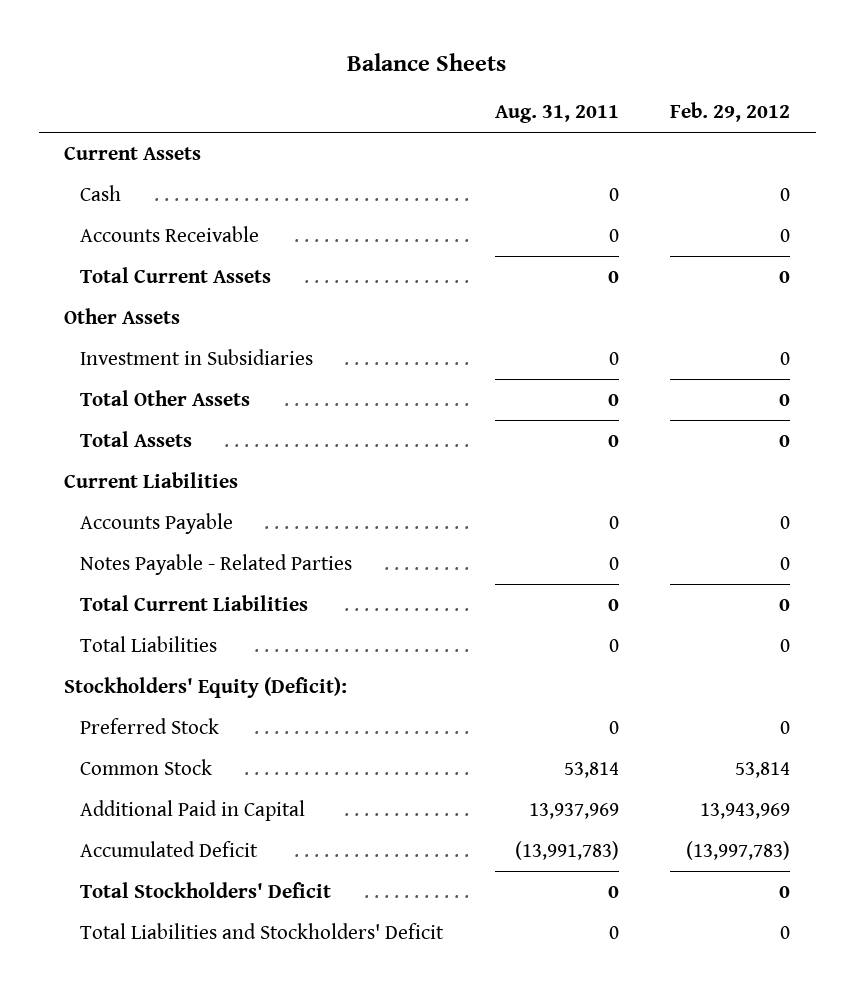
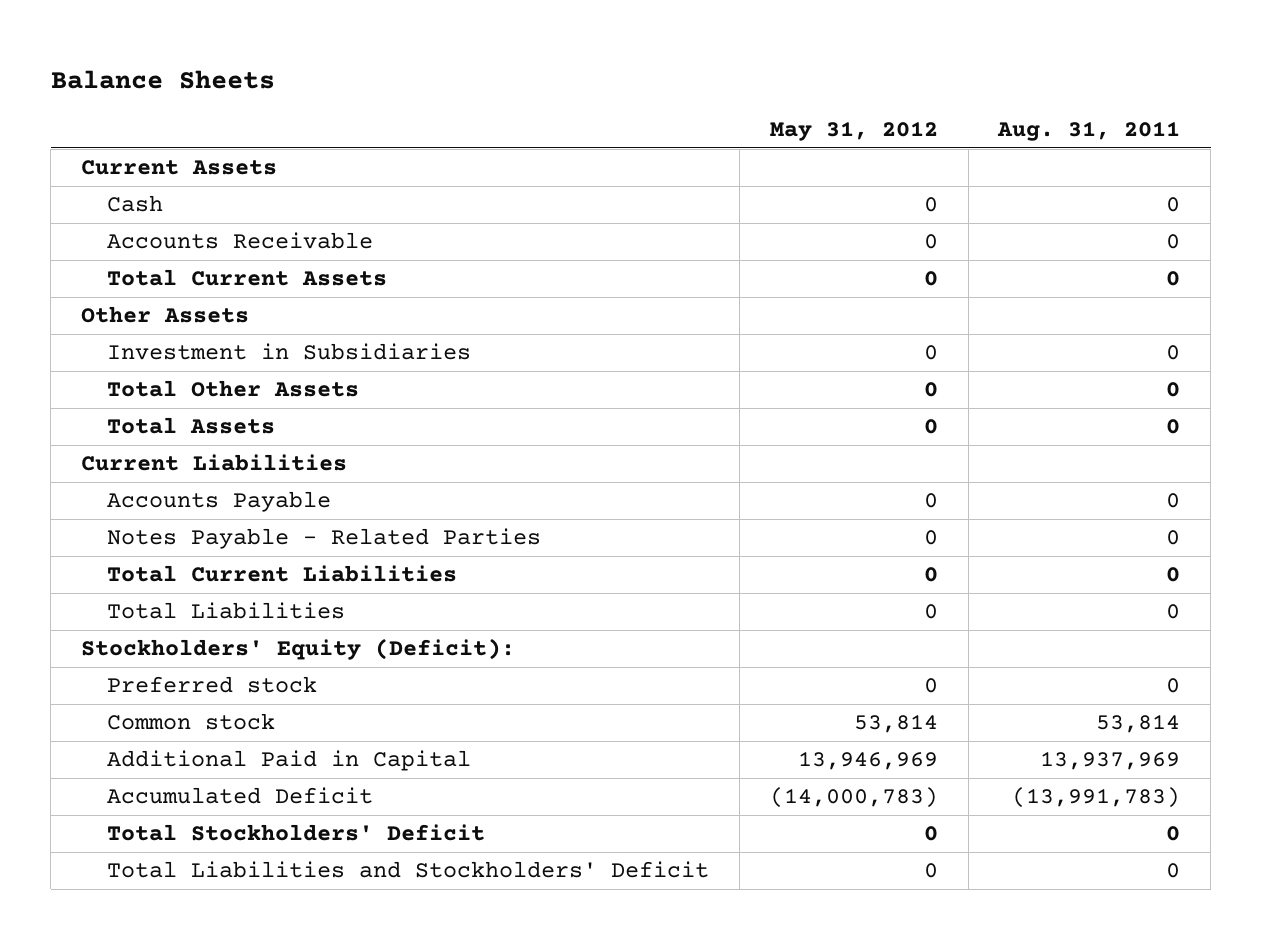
- | Aug. 31, 2011 | Feb. 29, 2012
+ | May 31, 2012 | Aug. 31, 2011
- Preferred Stock | 0 | 0
- Common Stock | 53,814 | 53,814
+ Preferred stock | 0 | 0
+ Common stock | 53,814 | 53,814

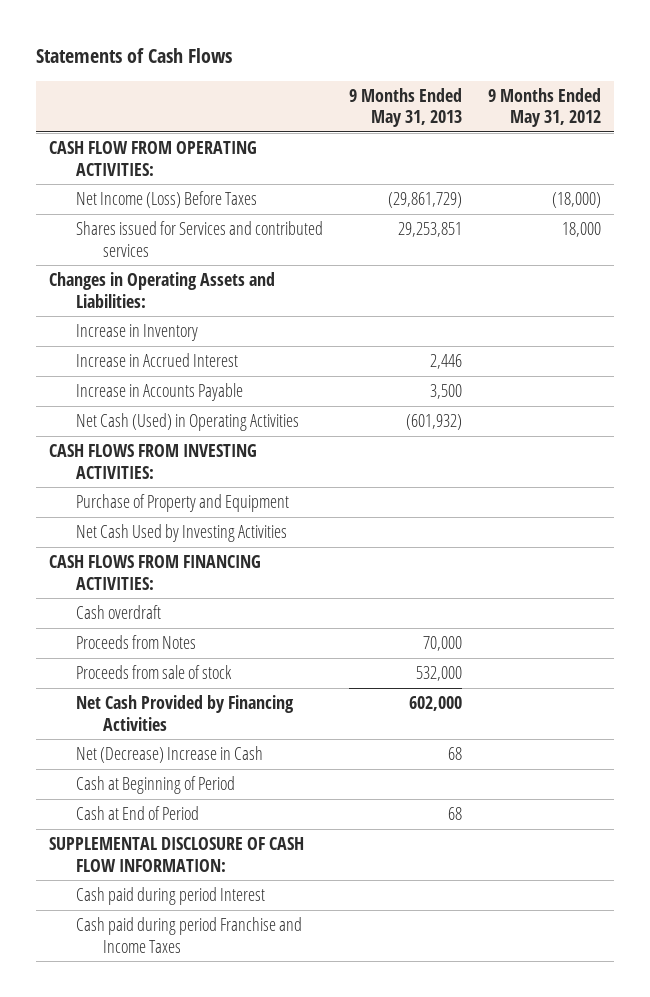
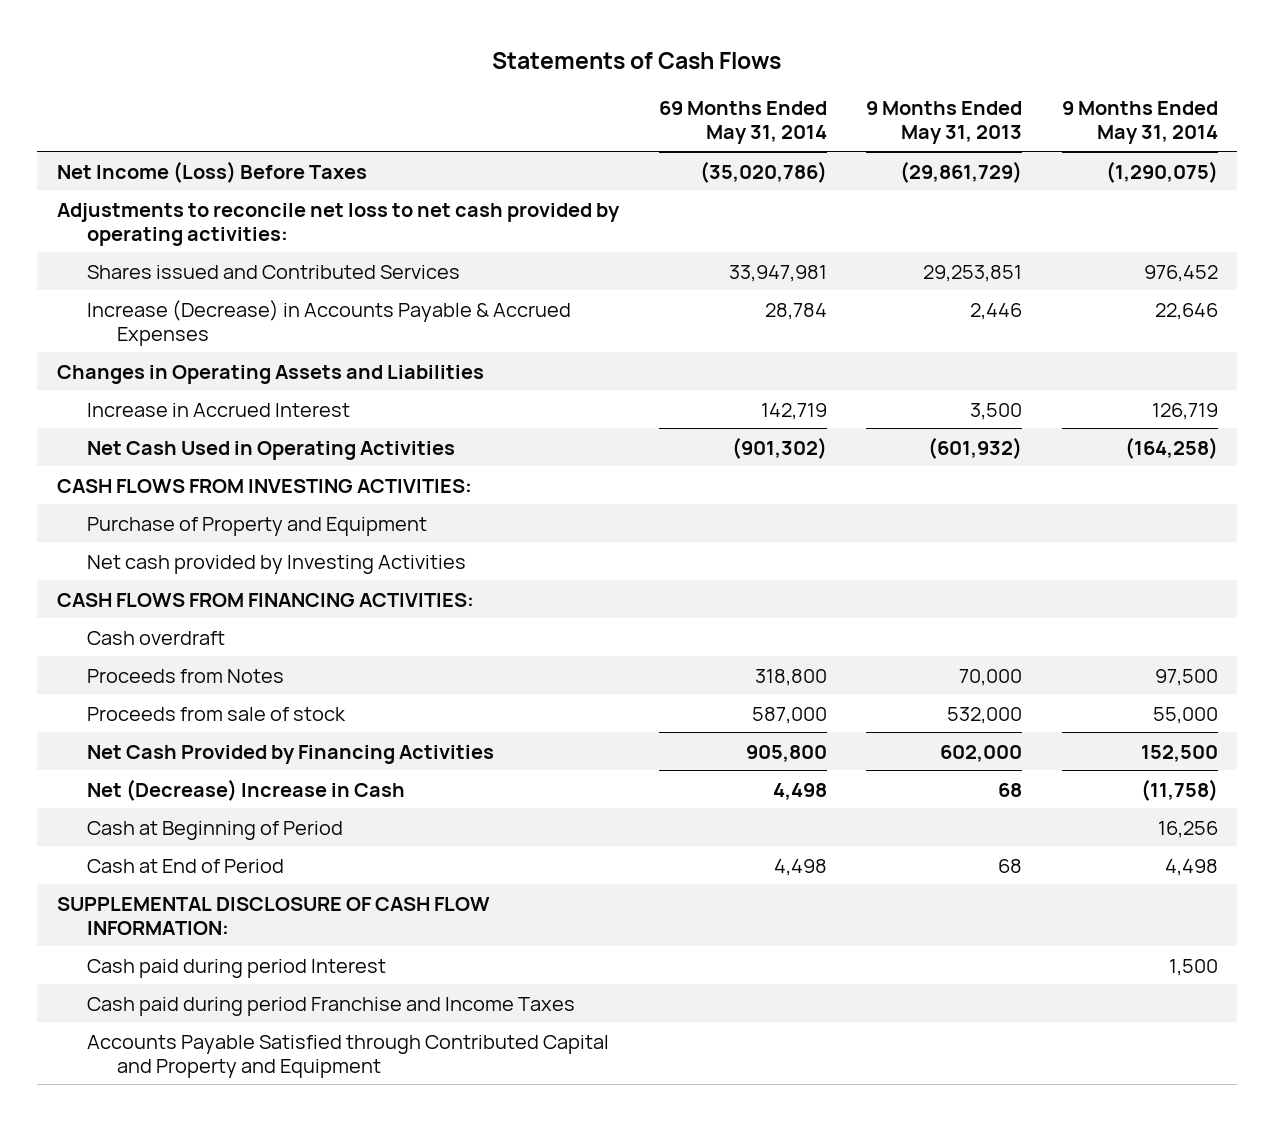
- | 9 Months Ended May 31, 2013 | 9 Months Ended May 31, 2012
+ | 69 Months Ended May 31, 2014 | 9 Months Ended May 31, 2013 | 9 Months Ended May 31, 2014
- CASH FLOW FROM OPERATING ACTIVITIES:
- Shares issued for Services and contributed services | 29,253,851 | 18,000
- Changes in Operating Assets and Liabilities:
- Increase in Inventory
- Increase in Accrued Interest | 2,446 |
- Increase in Accounts Payable | 3,500 |
- Net Cash (Used) in Operating Activities | (601,932) |
+ Adjustments to reconcile net loss to net cash provided by operating activities:
+ Shares issued and Contributed Services | 33,947,981 | 29,253,851 | 976,452
+ Increase (Decrease) in Accounts Payable & Accrued Expenses | 28,784 | 2,446 | 22,646
+ Changes in Operating Assets and Liabilities
+ Increase in Accrued Interest | 142,719 | 3,500 | 126,719
+ Net Cash Used in Operating Activities | (901,302) | (601,932) | (164,258)
- Net Cash Used by Investing Activities
+ Net cash provided by Investing Activities
+ Accounts Payable Satisfied through Contributed Capital and Property and Equipment

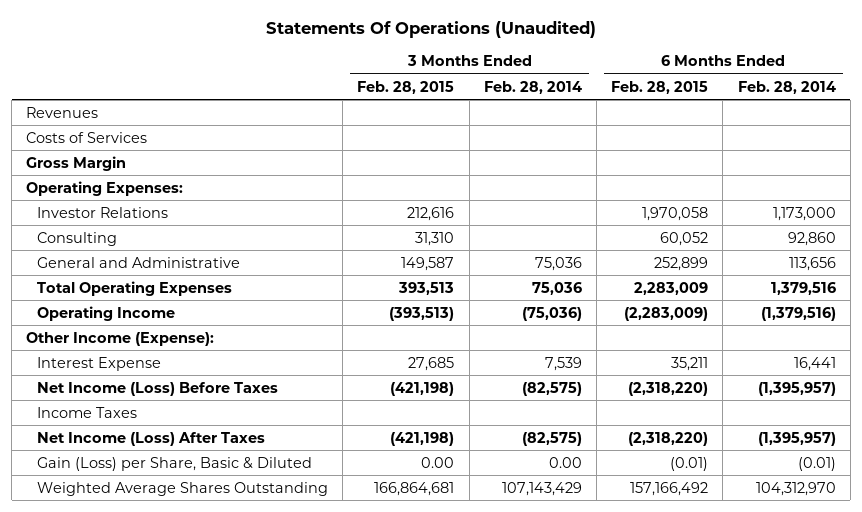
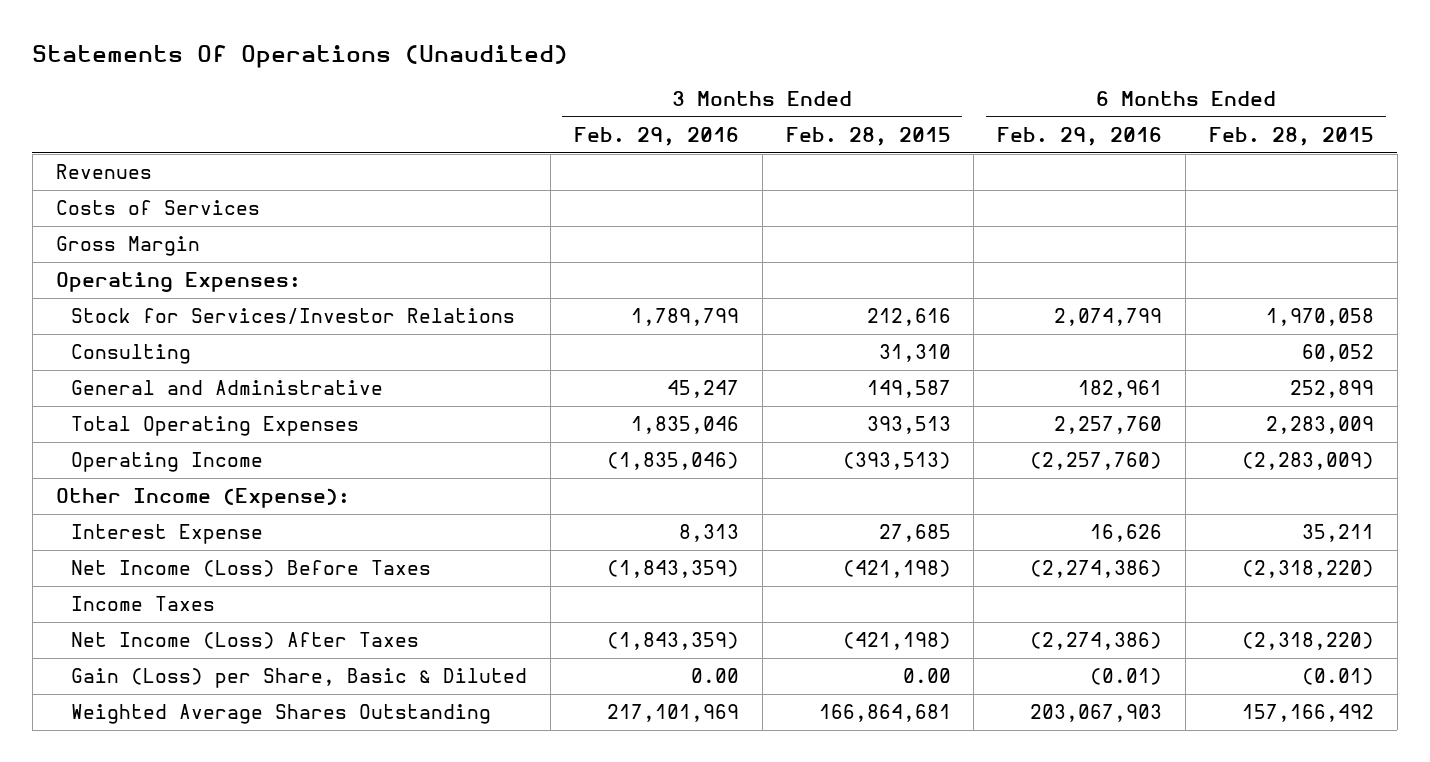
- | 3 Months Ended Feb. 28, 2015 | 3 Months Ended Feb. 28, 2014 | 6 Months Ended Feb. 28, 2015 | 6 Months Ended Feb. 28, 2014
+ | 3 Months Ended Feb. 29, 2016 | 3 Months Ended Feb. 28, 2015 | 6 Months Ended Feb. 29, 2016 | 6 Months Ended Feb. 28, 2015
- Investor Relations | 212,616 | | 1,970,058 | 1,173,000
+ Stock for Services/Investor Relations | 1,789,799 | 212,616 | 2,074,799 | 1,970,058

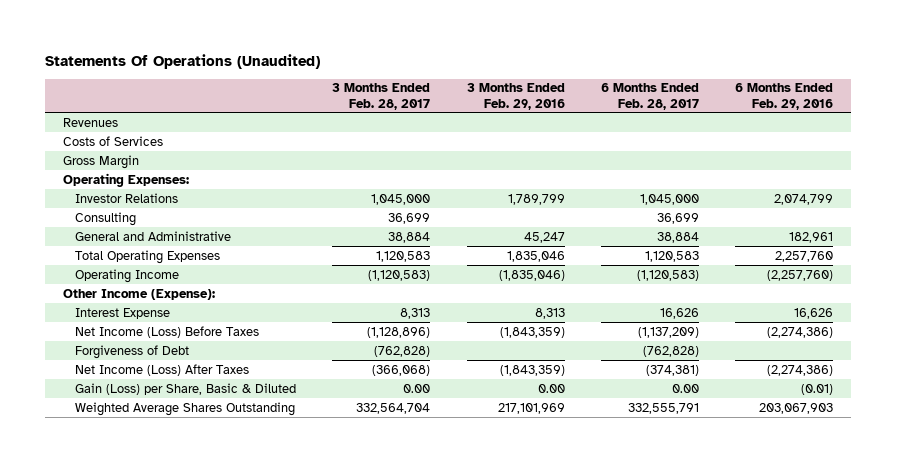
- | 3 Months Ended Feb. 29, 2016 | 3 Months Ended Feb. 28, 2015 | 6 Months Ended Feb. 29, 2016 | 6 Months Ended Feb. 28, 2015
+ | 3 Months Ended Feb. 28, 2017 | 3 Months Ended Feb. 29, 2016 | 6 Months Ended Feb. 28, 2017 | 6 Months Ended Feb. 29, 2016
- Stock for Services/Investor Relations | 1,789,799 | 212,616 | 2,074,799 | 1,970,058
+ Investor Relations | 1,045,000 | 1,789,799 | 1,045,000 | 2,074,799
- Income Taxes
+ Forgiveness of Debt | (762,828) | | (762,828) |

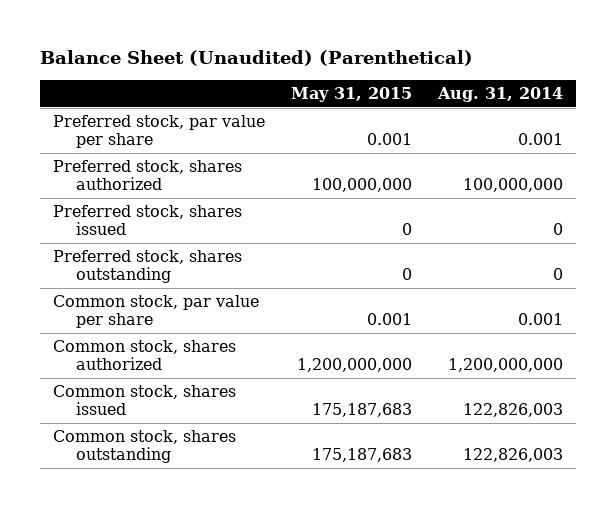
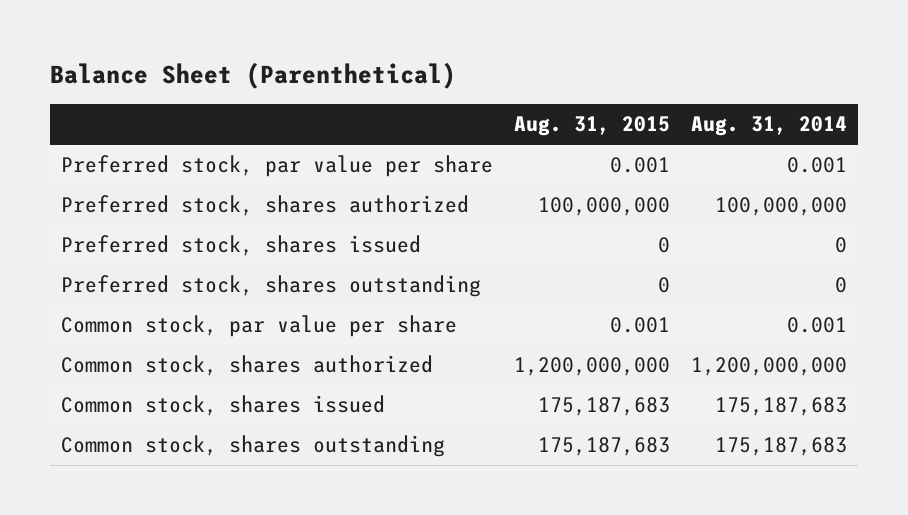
- Balance Sheet (Unaudited) (Parenthetical)
+ Balance Sheet (Parenthetical)
- | May 31, 2015 | Aug. 31, 2014
+ | Aug. 31, 2015 | Aug. 31, 2014
- Common stock, shares issued | 175,187,683 | 122,826,003
- Common stock, shares outstanding | 175,187,683 | 122,826,003
+ Common stock, shares issued | 175,187,683 | 175,187,683
+ Common stock, shares outstanding | 175,187,683 | 175,187,683

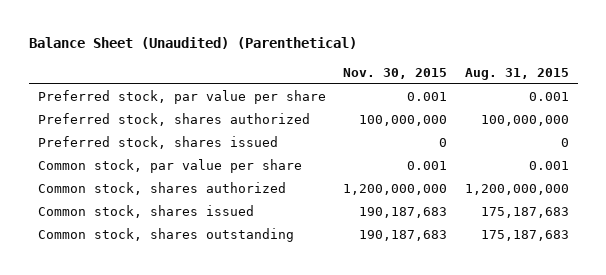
- Balance Sheet (Parenthetical)
+ Balance Sheet (Unaudited) (Parenthetical)
- | Aug. 31, 2015 | Aug. 31, 2014
+ | Nov. 30, 2015 | Aug. 31, 2015
- Preferred stock, shares outstanding | 0 | 0

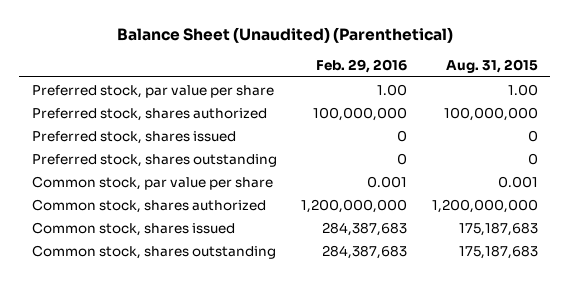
- | Nov. 30, 2015 | Aug. 31, 2015
+ | Feb. 29, 2016 | Aug. 31, 2015
- Preferred stock, par value per share | 0.001 | 0.001
+ Preferred stock, par value per share | 1.00 | 1.00
+ Preferred stock, shares outstanding | 0 | 0

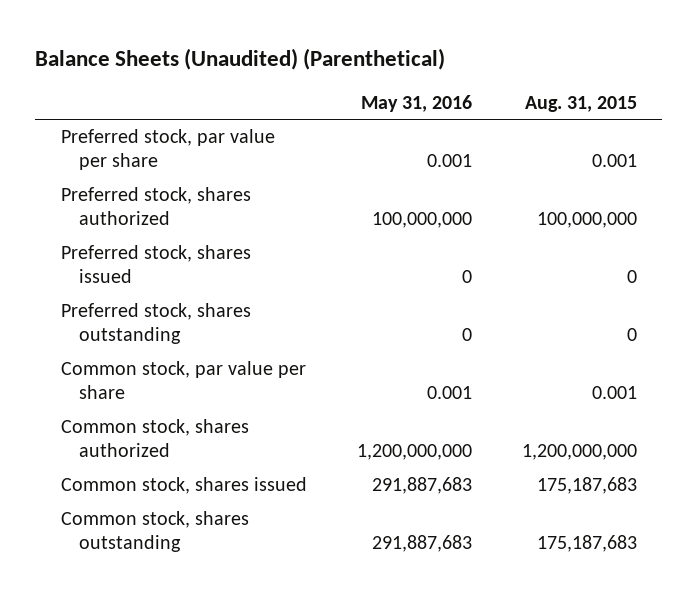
- Balance Sheet (Unaudited) (Parenthetical)
+ Balance Sheets (Unaudited) (Parenthetical)
- | Feb. 29, 2016 | Aug. 31, 2015
+ | May 31, 2016 | Aug. 31, 2015
- Preferred stock, par value per share | 1.00 | 1.00
+ Preferred stock, par value per share | 0.001 | 0.001

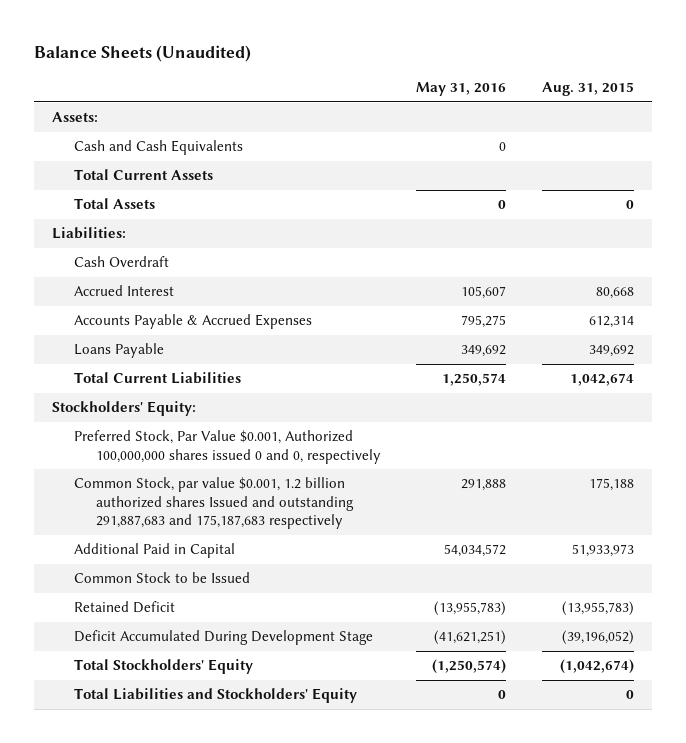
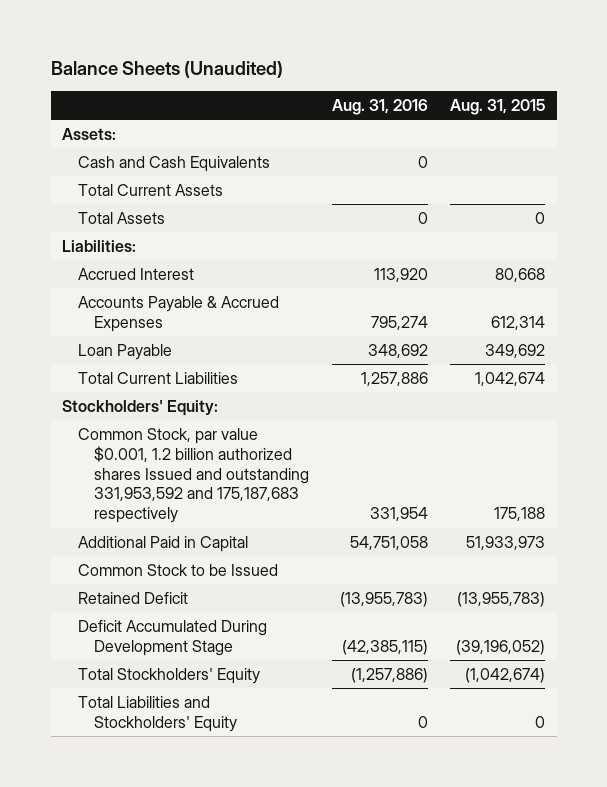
- | May 31, 2016 | Aug. 31, 2015
+ | Aug. 31, 2016 | Aug. 31, 2015
- Cash Overdraft
- Loans Payable | 349,692 | 349,692
+ Loan Payable | 348,692 | 349,692
- Preferred Stock, Par Value $0.001, Authorized 100,000,000 shares issued 0 and 0, respectively
- Common Stock, par value $0.001, 1.2 billion authorized shares Issued and outstanding 291,887,683 and 175,187,683 respectively | 291,888 | 175,188
+ Common Stock, par value $0.001, 1.2 billion authorized shares Issued and outstanding 331,953,592 and 175,187,683 respectively | 331,954 | 175,188

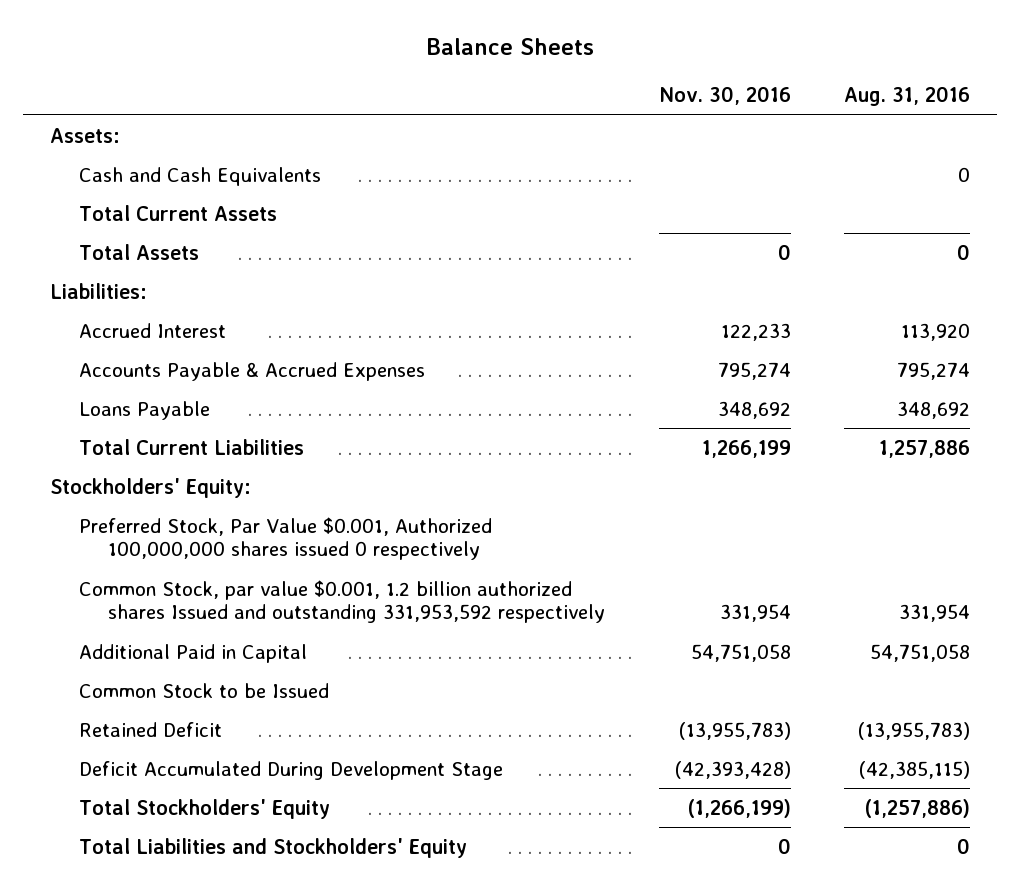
- Balance Sheets (Unaudited)
+ Balance Sheets
- | Aug. 31, 2016 | Aug. 31, 2015
+ | Nov. 30, 2016 | Aug. 31, 2016
- Loan Payable | 348,692 | 349,692
+ Loans Payable | 348,692 | 348,692
- Common Stock, par value $0.001, 1.2 billion authorized shares Issued and outstanding 331,953,592 and 175,187,683 respectively | 331,954 | 175,188
+ Preferred Stock, Par Value $0.001, Authorized 100,000,000 shares issued 0 respectively
+ Common Stock, par value $0.001, 1.2 billion authorized shares Issued and outstanding 331,953,592 respectively | 331,954 | 331,954

